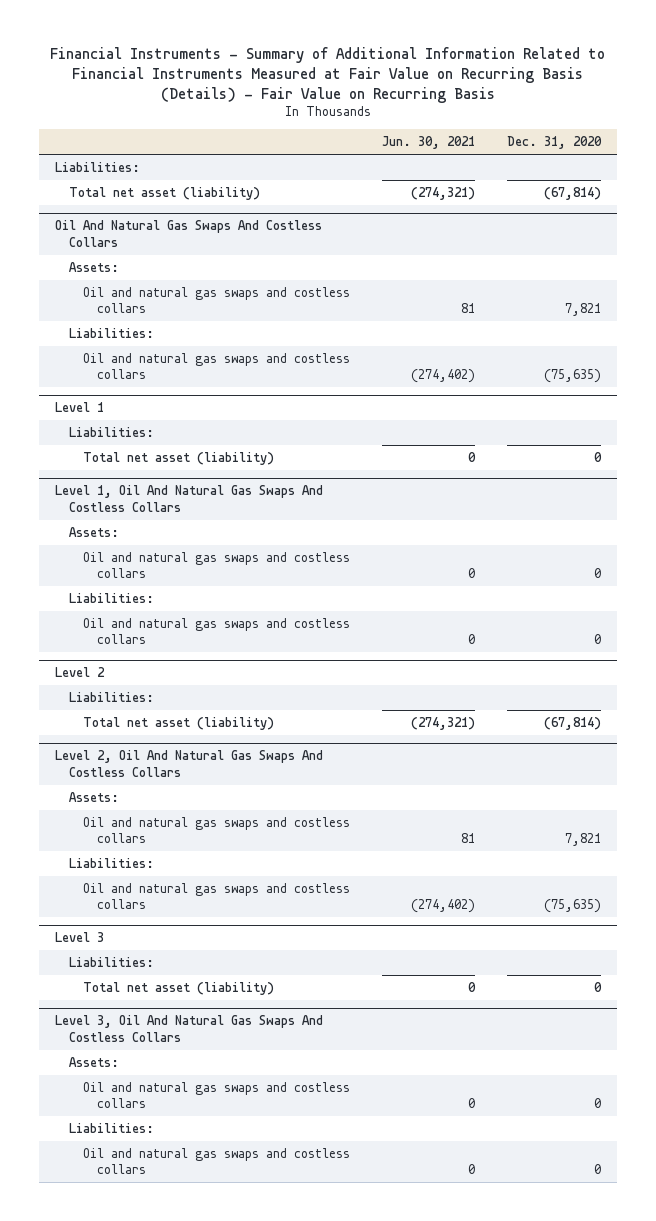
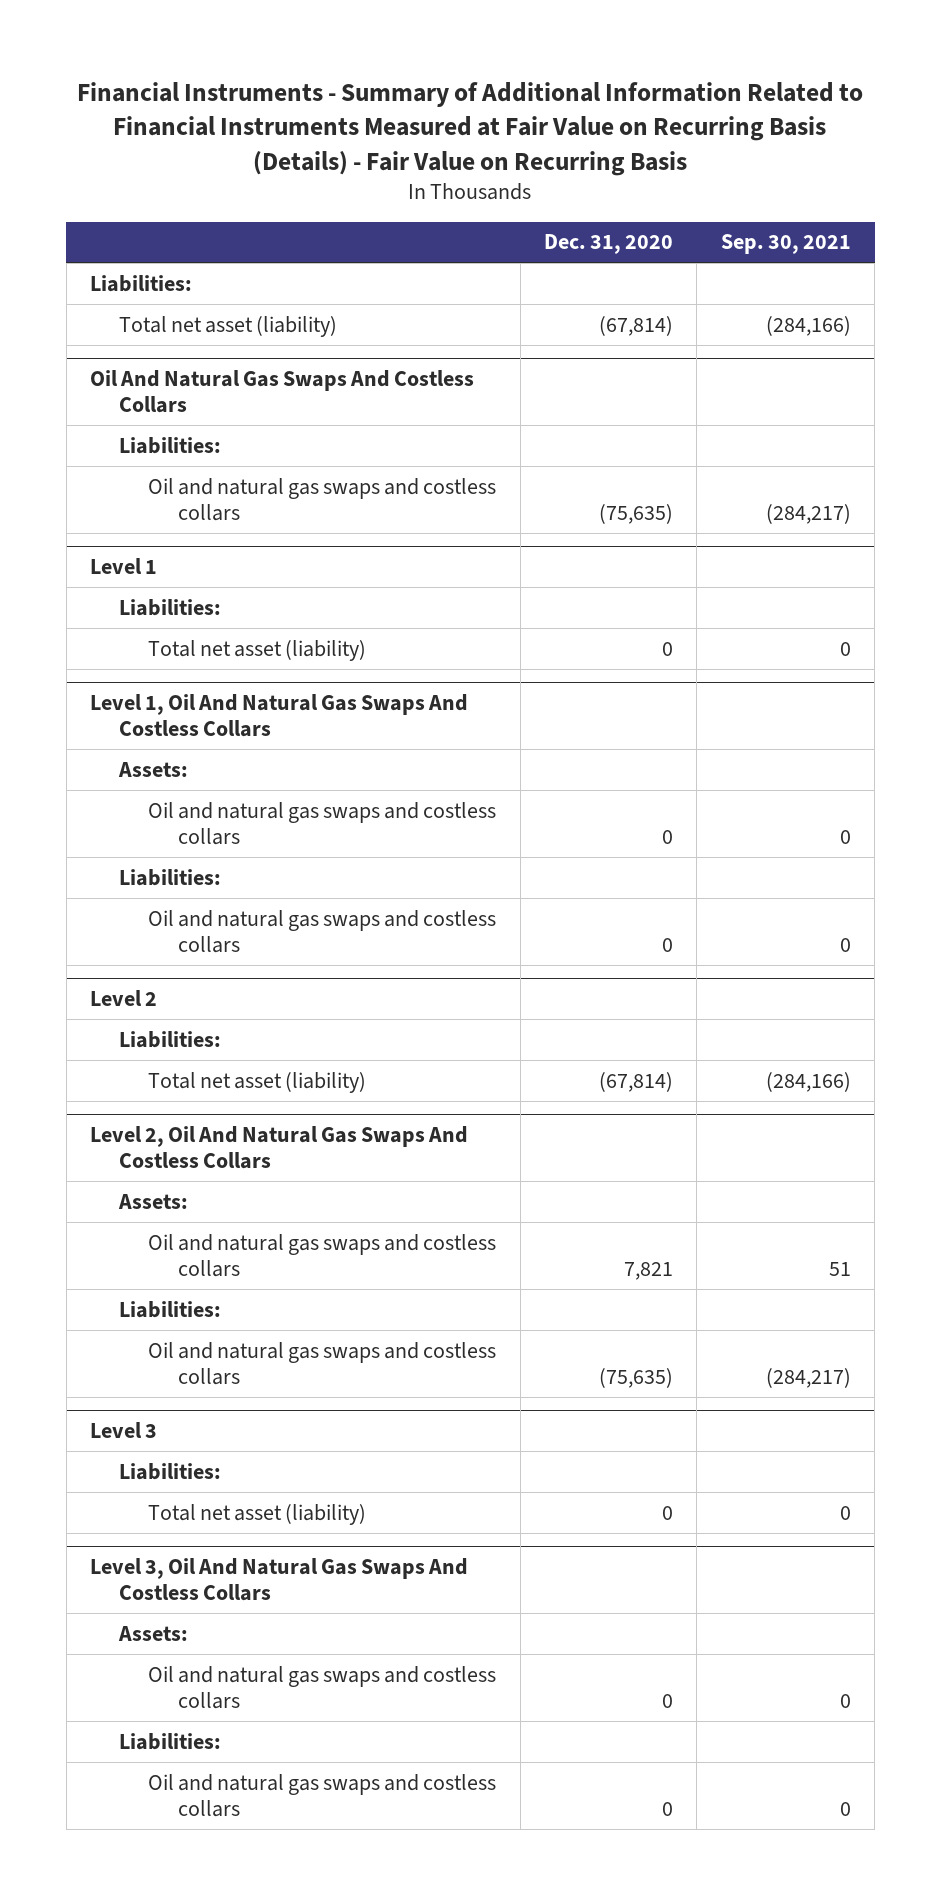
- | Jun. 30, 2021 | Dec. 31, 2020
+ | Dec. 31, 2020 | Sep. 30, 2021
@ Oil And Natural Gas Swaps And Costless Collars
- Assets:
- Oil and natural gas swaps and costless collars | 81 | 7,821

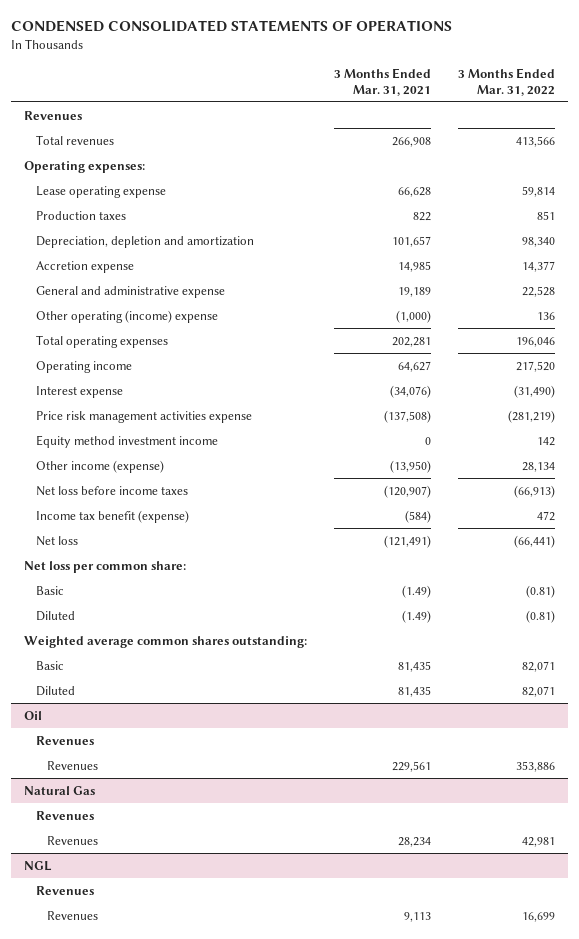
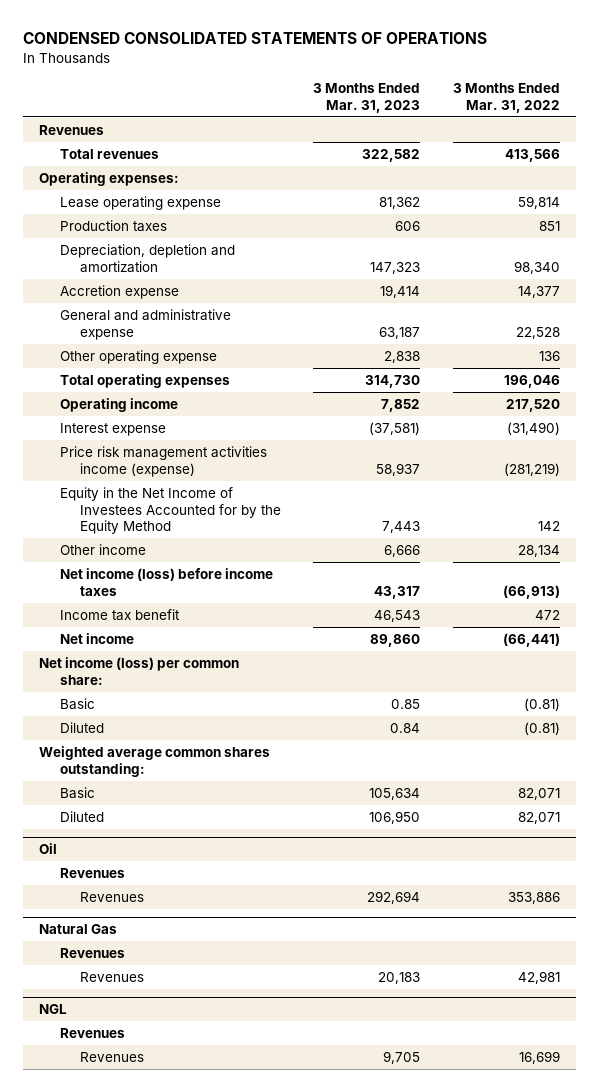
- | 3 Months Ended Mar. 31, 2021 | 3 Months Ended Mar. 31, 2022
+ | 3 Months Ended Mar. 31, 2023 | 3 Months Ended Mar. 31, 2022
- Other operating (income) expense | (1,000) | 136
+ Other operating expense | 2,838 | 136
- Price risk management activities expense | (137,508) | (281,219)
- Equity method investment income | 0 | 142
- Other income (expense) | (13,950) | 28,134
- Net loss before income taxes | (120,907) | (66,913)
- Income tax benefit (expense) | (584) | 472
- Net loss | (121,491) | (66,441)
- Net loss per common share:
+ Price risk management activities income (expense) | 58,937 | (281,219)
+ Equity in the Net Income of Investees Accounted for by the Equity Method | 7,443 | 142
+ Other income | 6,666 | 28,134
+ Net income (loss) before income taxes | 43,317 | (66,913)
+ Income tax benefit | 46,543 | 472
+ Net income | 89,860 | (66,441)
+ Net income (loss) per common share:

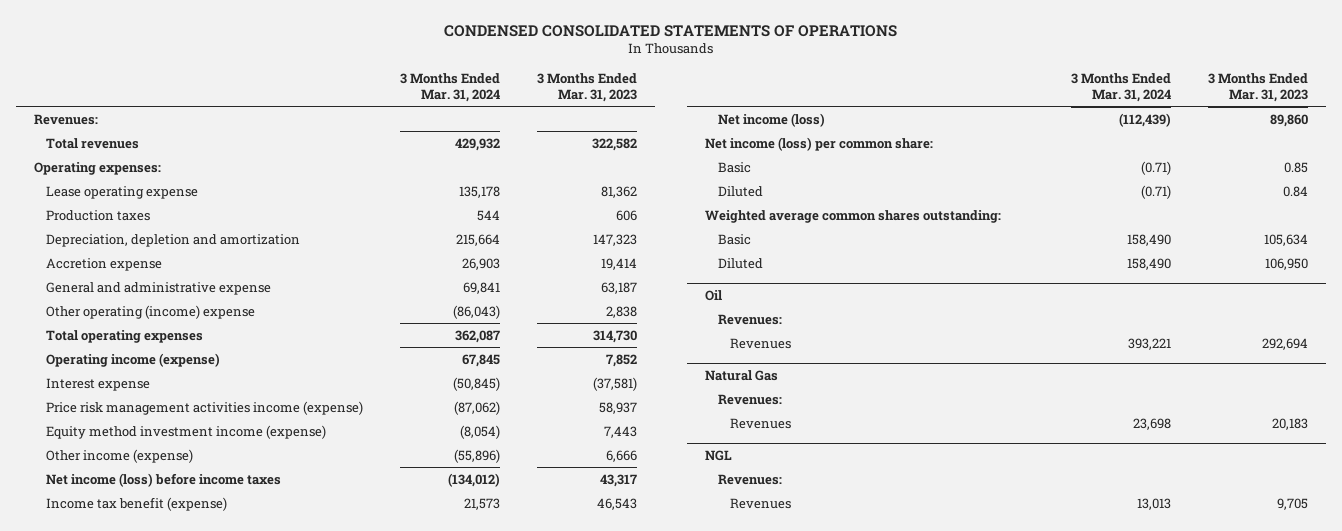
- | 3 Months Ended Mar. 31, 2023 | 3 Months Ended Mar. 31, 2022
+ | 3 Months Ended Mar. 31, 2024 | 3 Months Ended Mar. 31, 2023
- Revenues
+ Revenues:
- Other operating expense | 2,838 | 136
+ Other operating (income) expense | (86,043) | 2,838
- Operating income | 7,852 | 217,520
+ Operating income (expense) | 67,845 | 7,852
- Equity in the Net Income of Investees Accounted for by the Equity Method | 7,443 | 142
- Other income | 6,666 | 28,134
+ Equity method investment income (expense) | (8,054) | 7,443
+ Other income (expense) | (55,896) | 6,666
- Income tax benefit | 46,543 | 472
- Net income | 89,860 | (66,441)
+ Income tax benefit (expense) | 21,573 | 46,543
+ Net income (loss) | (112,439) | 89,860
@ Oil
- Revenues
+ Revenues:
@ Natural Gas
- Revenues
+ Revenues:
@ NGL
- Revenues
+ Revenues:

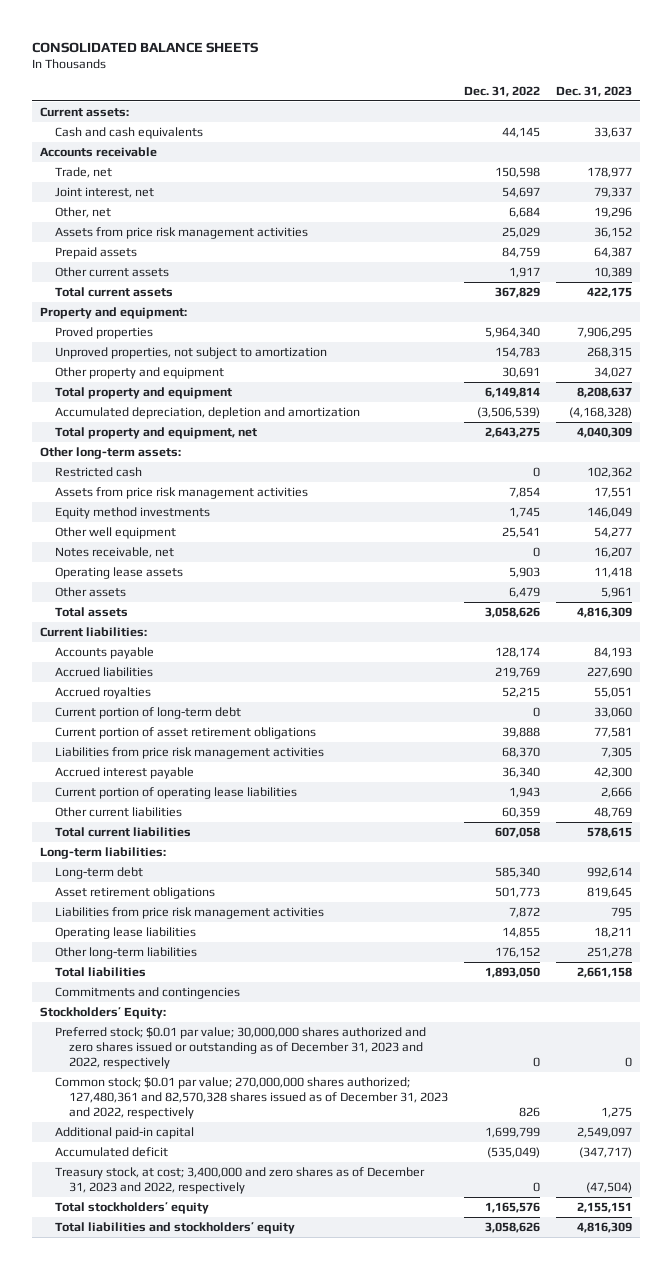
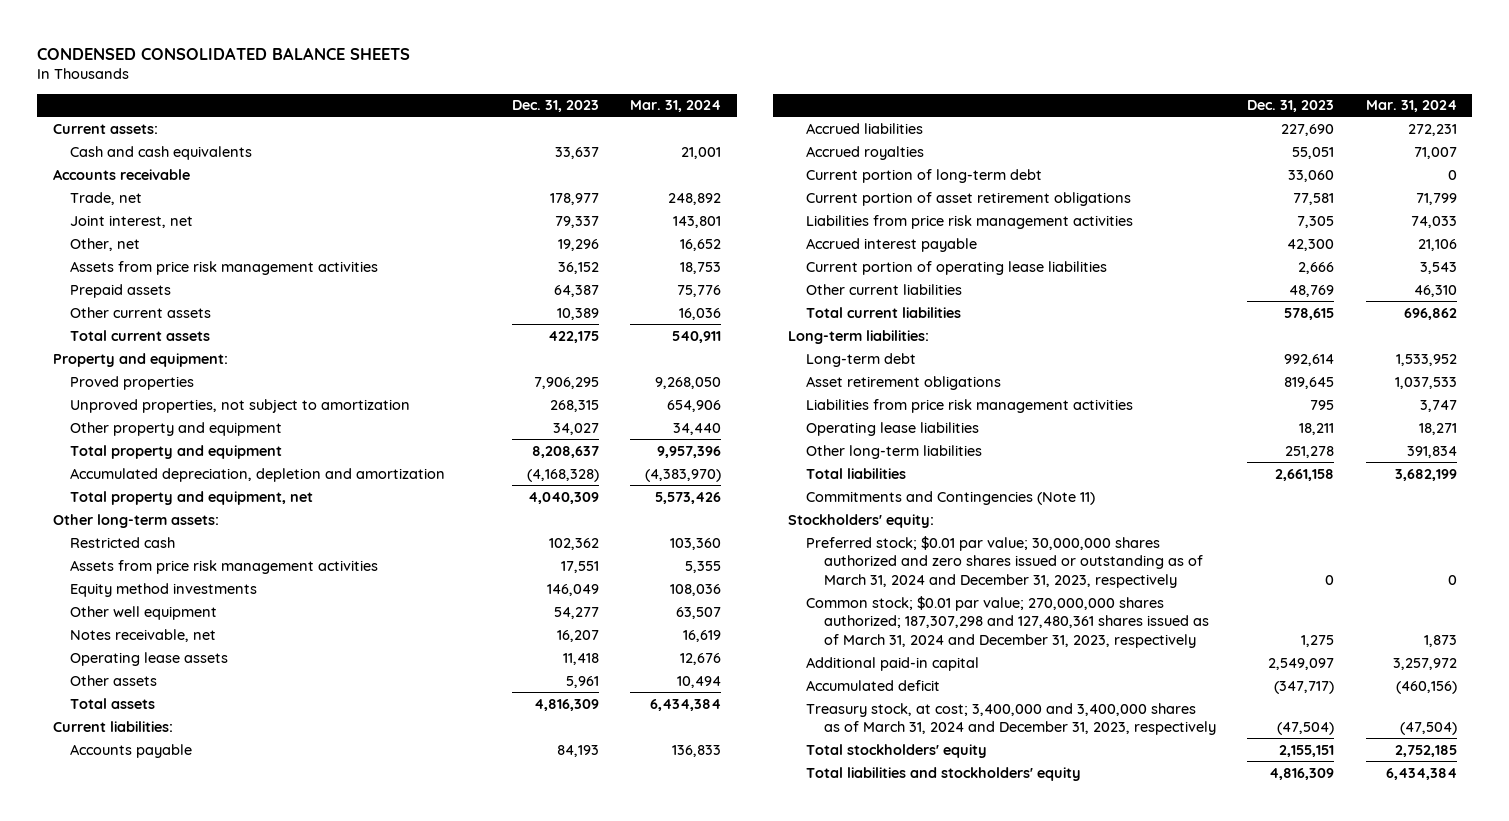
- CONSOLIDATED BALANCE SHEETS
+ CONDENSED CONSOLIDATED BALANCE SHEETS
- | Dec. 31, 2022 | Dec. 31, 2023
+ | Dec. 31, 2023 | Mar. 31, 2024
- Commitments and contingencies
- Stockholdersʼ Equity:
- Preferred stock; $0.01 par value; 30,000,000 shares authorized and zero shares issued or outstanding as of December 31, 2023 and 2022, respectively | 0 | 0
- Common stock; $0.01 par value; 270,000,000 shares authorized; 127,480,361 and 82,570,328 shares issued as of December 31, 2023 and 2022, respectively | 826 | 1,275
+ Commitments and Contingencies (Note 11)
+ Stockholders' equity:
+ Preferred stock; $0.01 par value; 30,000,000 shares authorized and zero shares issued or outstanding as of March 31, 2024 and December 31, 2023, respectively | 0 | 0
+ Common stock; $0.01 par value; 270,000,000 shares authorized; 187,307,298 and 127,480,361 shares issued as of March 31, 2024 and December 31, 2023, respectively | 1,275 | 1,873
- Treasury stock, at cost; 3,400,000 and zero shares as of December 31, 2023 and 2022, respectively | 0 | (47,504)
+ Treasury stock, at cost; 3,400,000 and 3,400,000 shares as of March 31, 2024 and December 31, 2023, respectively | (47,504) | (47,504)

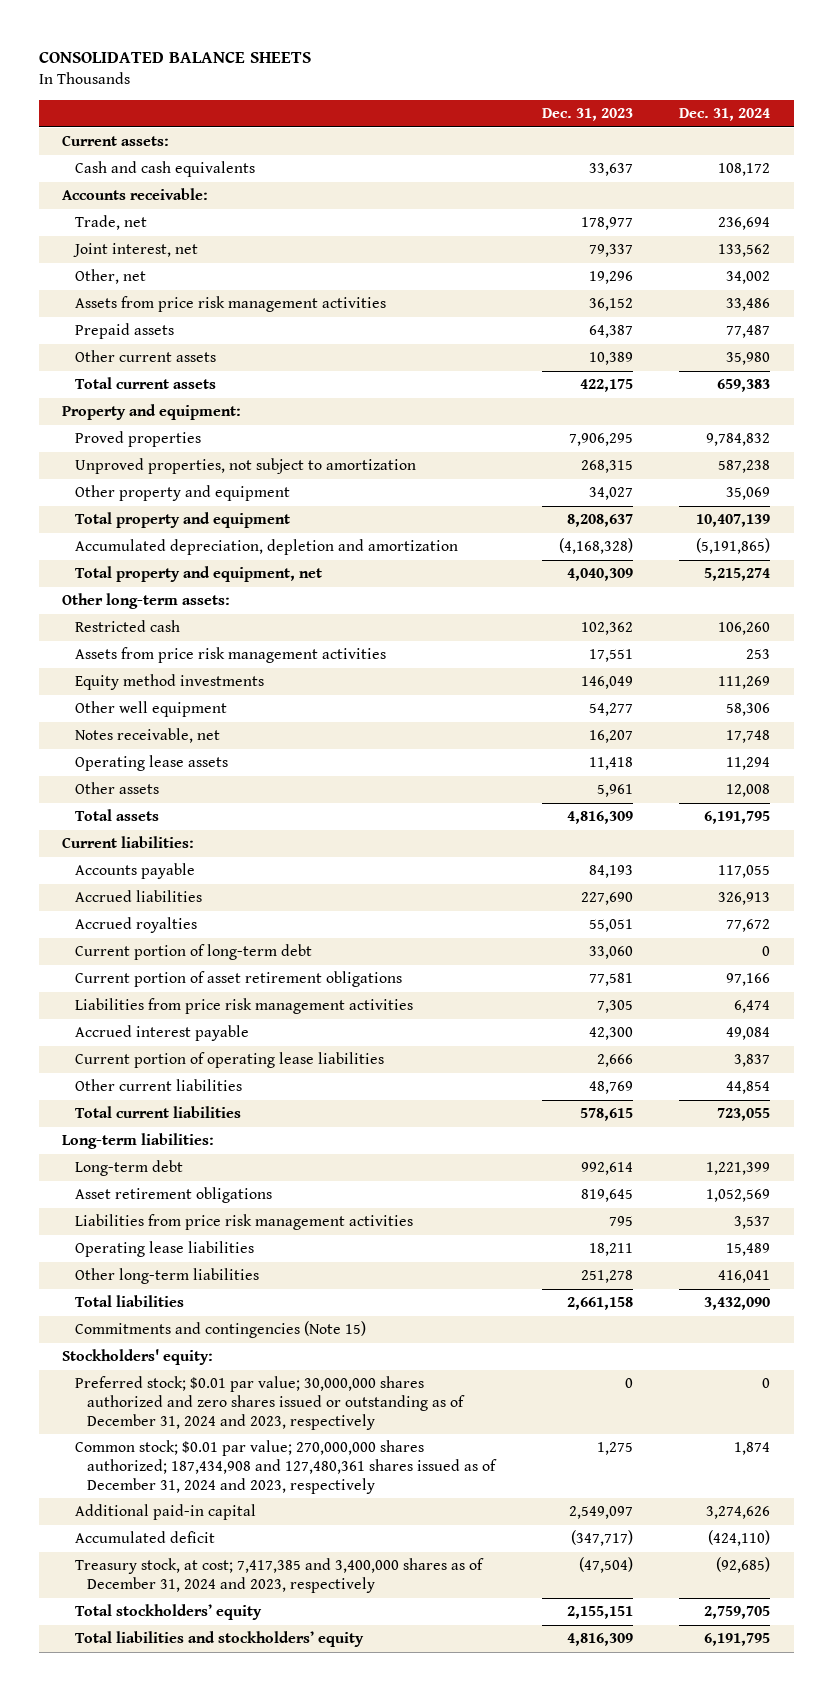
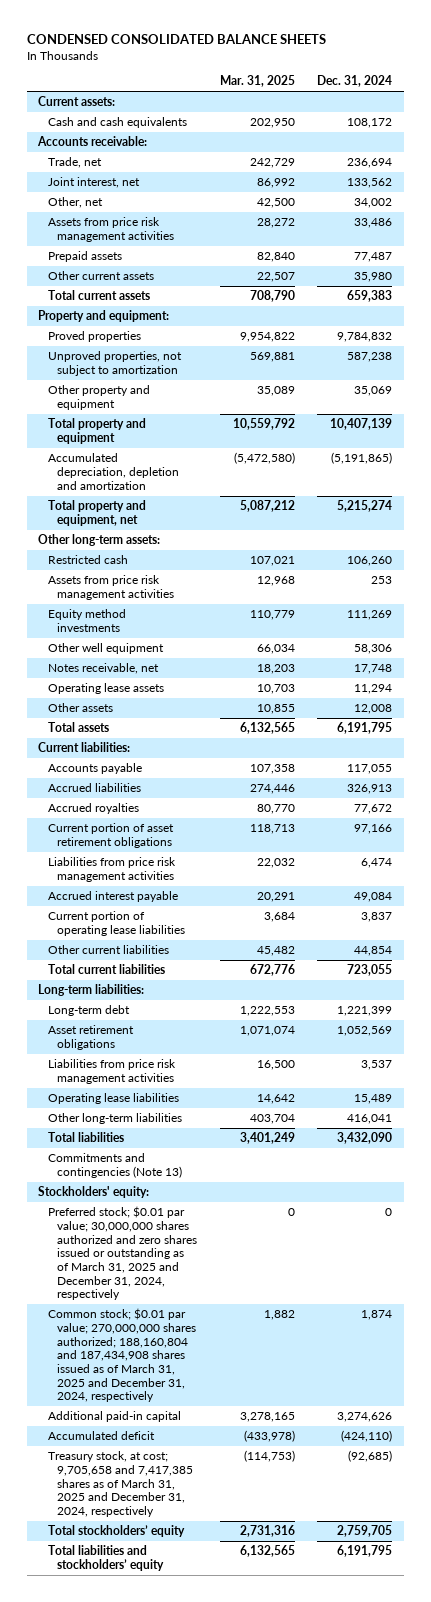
- CONSOLIDATED BALANCE SHEETS
+ CONDENSED CONSOLIDATED BALANCE SHEETS
- | Dec. 31, 2023 | Dec. 31, 2024
+ | Mar. 31, 2025 | Dec. 31, 2024
- Current portion of long-term debt | 33,060 | 0
- Commitments and contingencies (Note 15)
+ Commitments and contingencies (Note 13)
- Preferred stock; $0.01 par value; 30,000,000 shares authorized and zero shares issued or outstanding as of December 31, 2024 and 2023, respectively | 0 | 0
- Common stock; $0.01 par value; 270,000,000 shares authorized; 187,434,908 and 127,480,361 shares issued as of December 31, 2024 and 2023, respectively | 1,275 | 1,874
+ Preferred stock; $0.01 par value; 30,000,000 shares authorized and zero shares issued or outstanding as of March 31, 2025 and December 31, 2024, respectively | 0 | 0
+ Common stock; $0.01 par value; 270,000,000 shares authorized; 188,160,804 and 187,434,908 shares issued as of March 31, 2025 and December 31, 2024, respectively | 1,882 | 1,874
- Treasury stock, at cost; 7,417,385 and 3,400,000 shares as of December 31, 2024 and 2023, respectively | (47,504) | (92,685)
+ Treasury stock, at cost; 9,705,658 and 7,417,385 shares as of March 31, 2025 and December 31, 2024, respectively | (114,753) | (92,685)

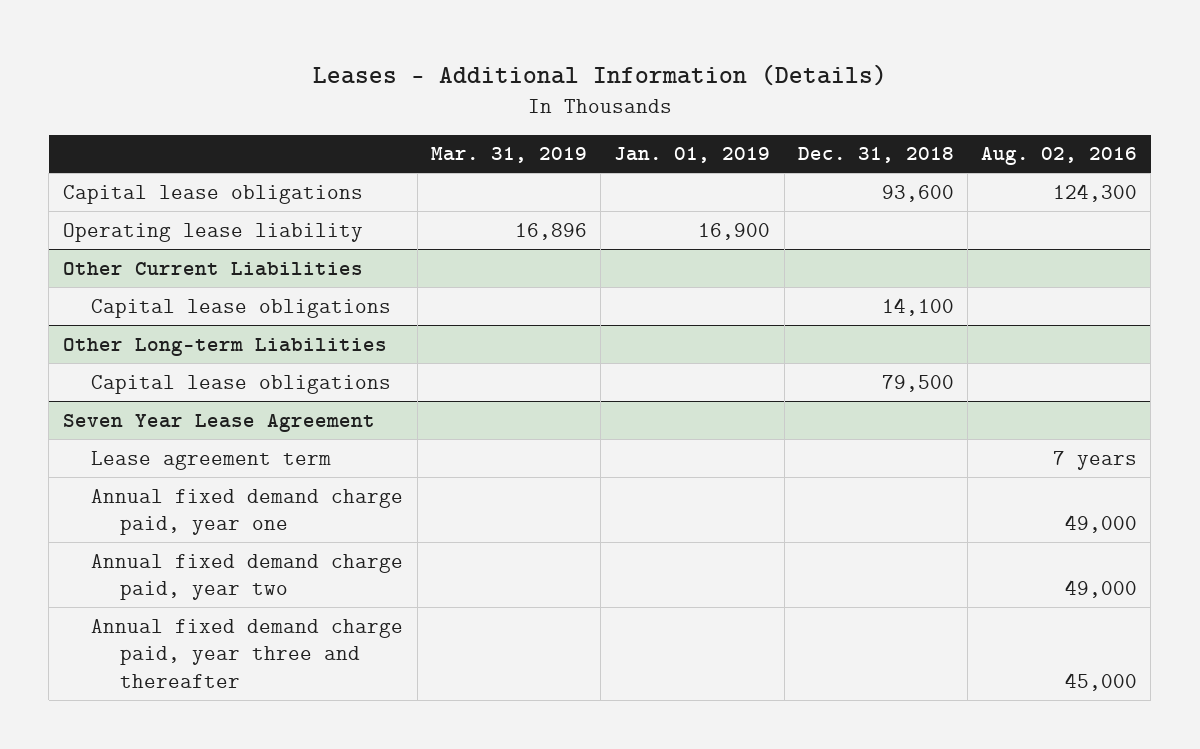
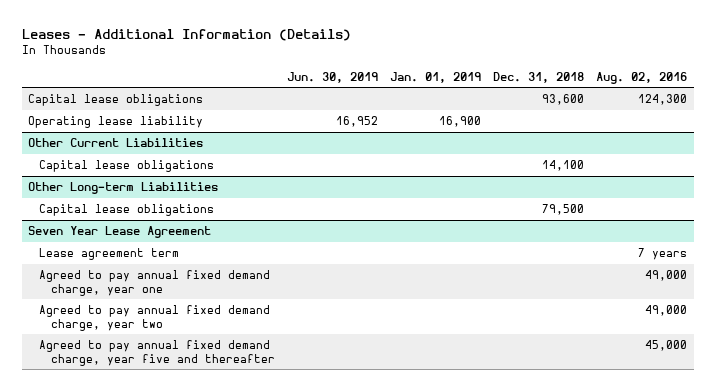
- | Mar. 31, 2019 | Jan. 01, 2019 | Dec. 31, 2018 | Aug. 02, 2016
+ | Jun. 30, 2019 | Jan. 01, 2019 | Dec. 31, 2018 | Aug. 02, 2016
@ Seven Year Lease Agreement
- Annual fixed demand charge paid, year one | | | | 49,000
- Annual fixed demand charge paid, year two | | | | 49,000
- Annual fixed demand charge paid, year three and thereafter | | | | 45,000
+ Agreed to pay annual fixed demand charge, year one | | | | 49,000
+ Agreed to pay annual fixed demand charge, year two | | | | 49,000
+ Agreed to pay annual fixed demand charge, year five and thereafter | | | | 45,000

